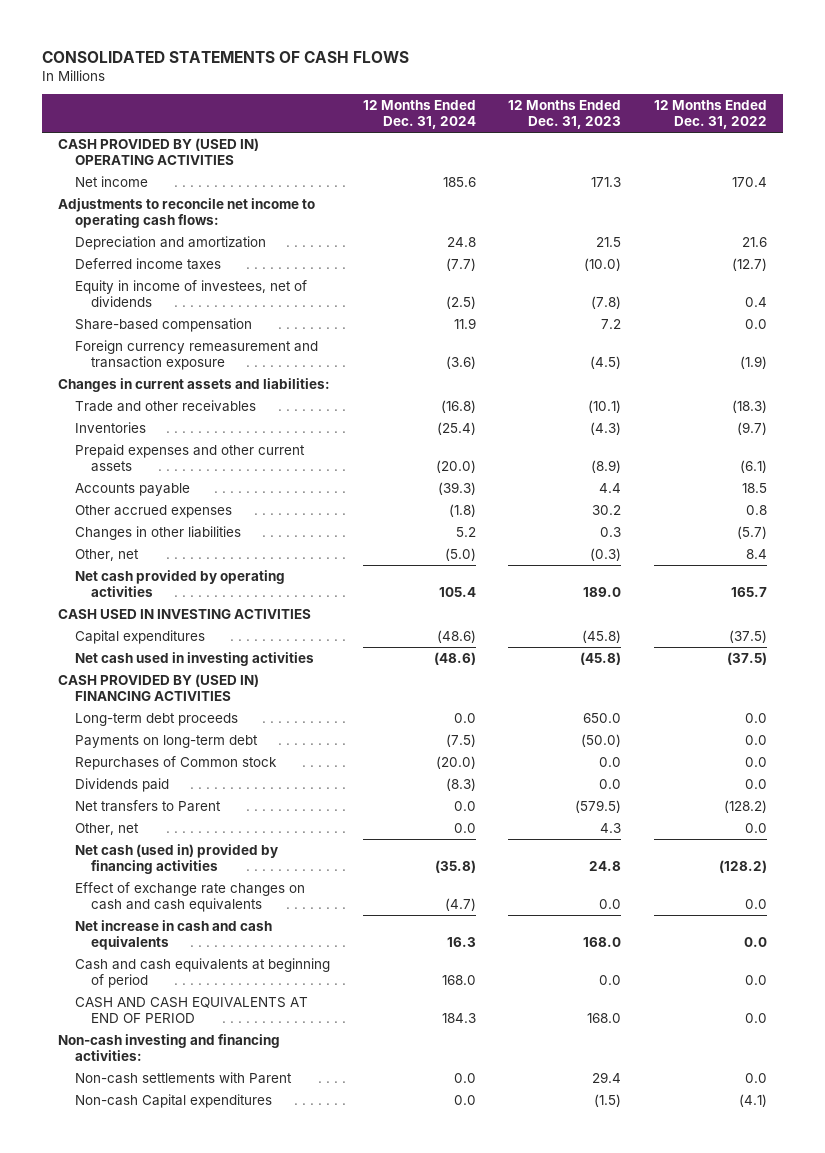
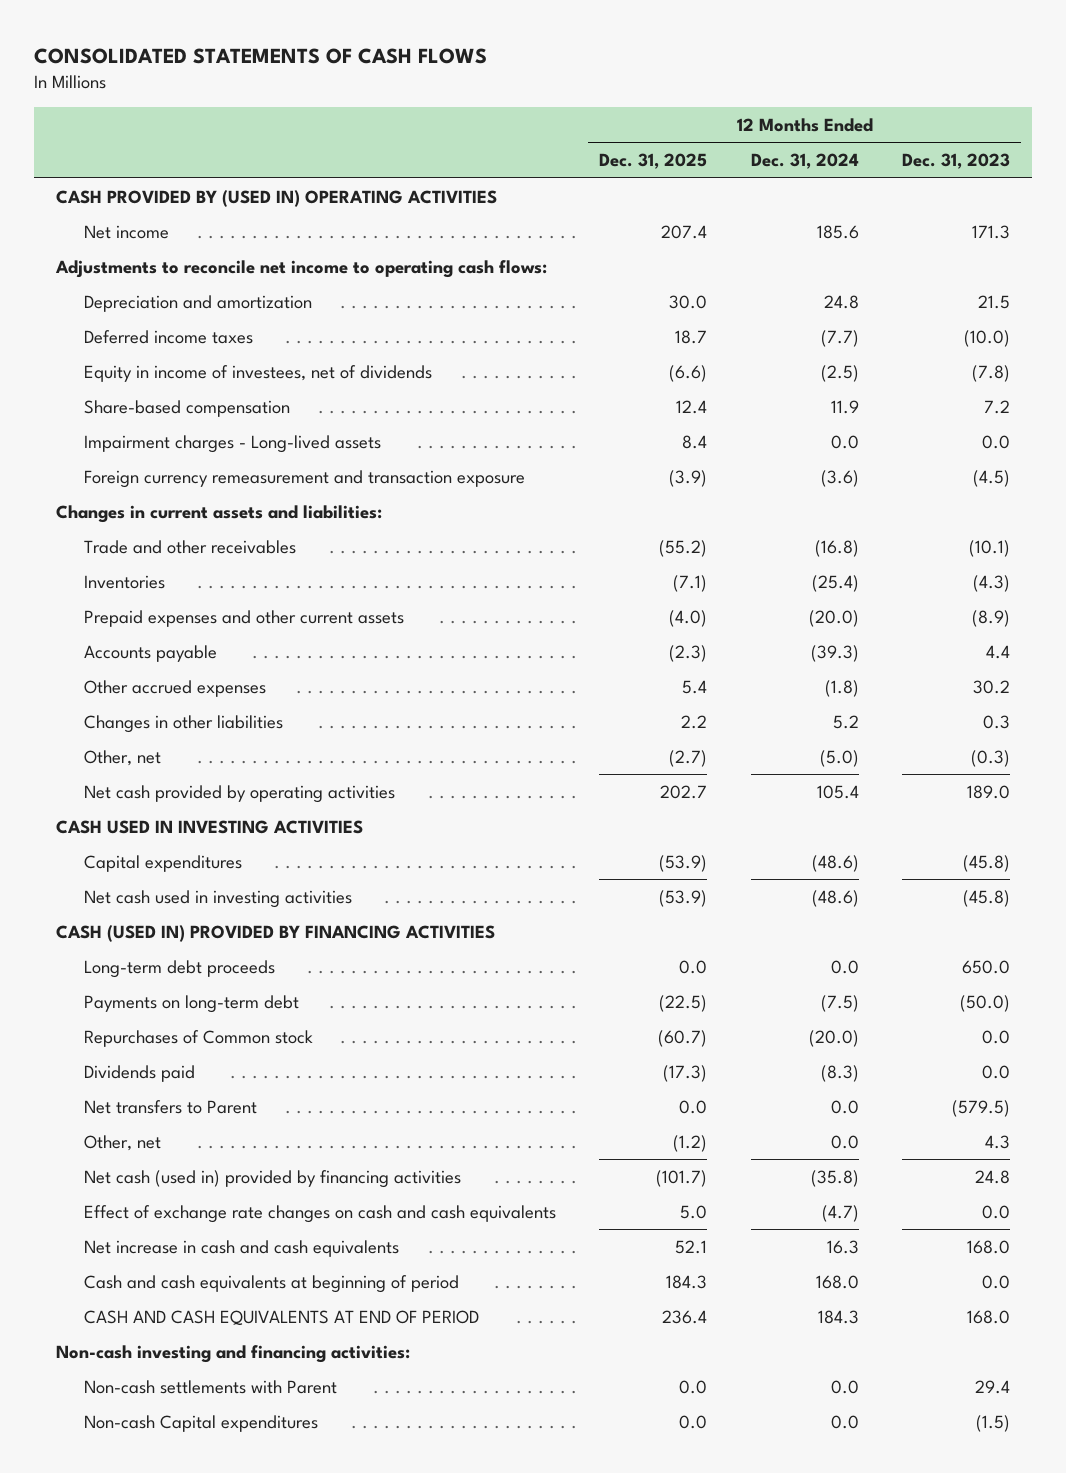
- | 12 Months Ended Dec. 31, 2024 | 12 Months Ended Dec. 31, 2023 | 12 Months Ended Dec. 31, 2022
+ | 12 Months Ended Dec. 31, 2025 | 12 Months Ended Dec. 31, 2024 | 12 Months Ended Dec. 31, 2023
+ Impairment charges - Long-lived assets | 8.4 | 0.0 | 0.0
- CASH PROVIDED BY (USED IN) FINANCING ACTIVITIES
+ CASH (USED IN) PROVIDED BY FINANCING ACTIVITIES

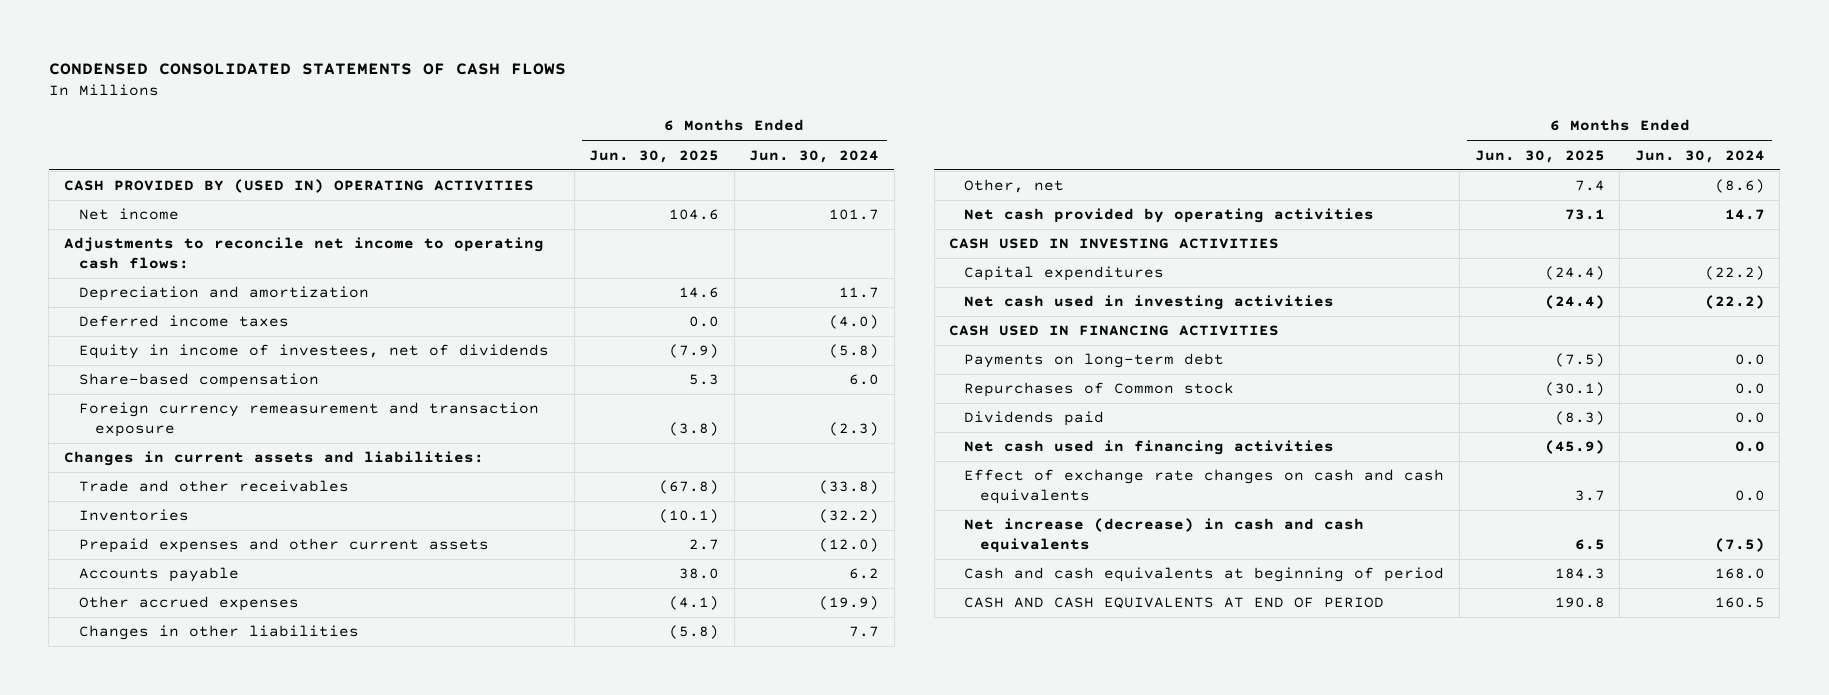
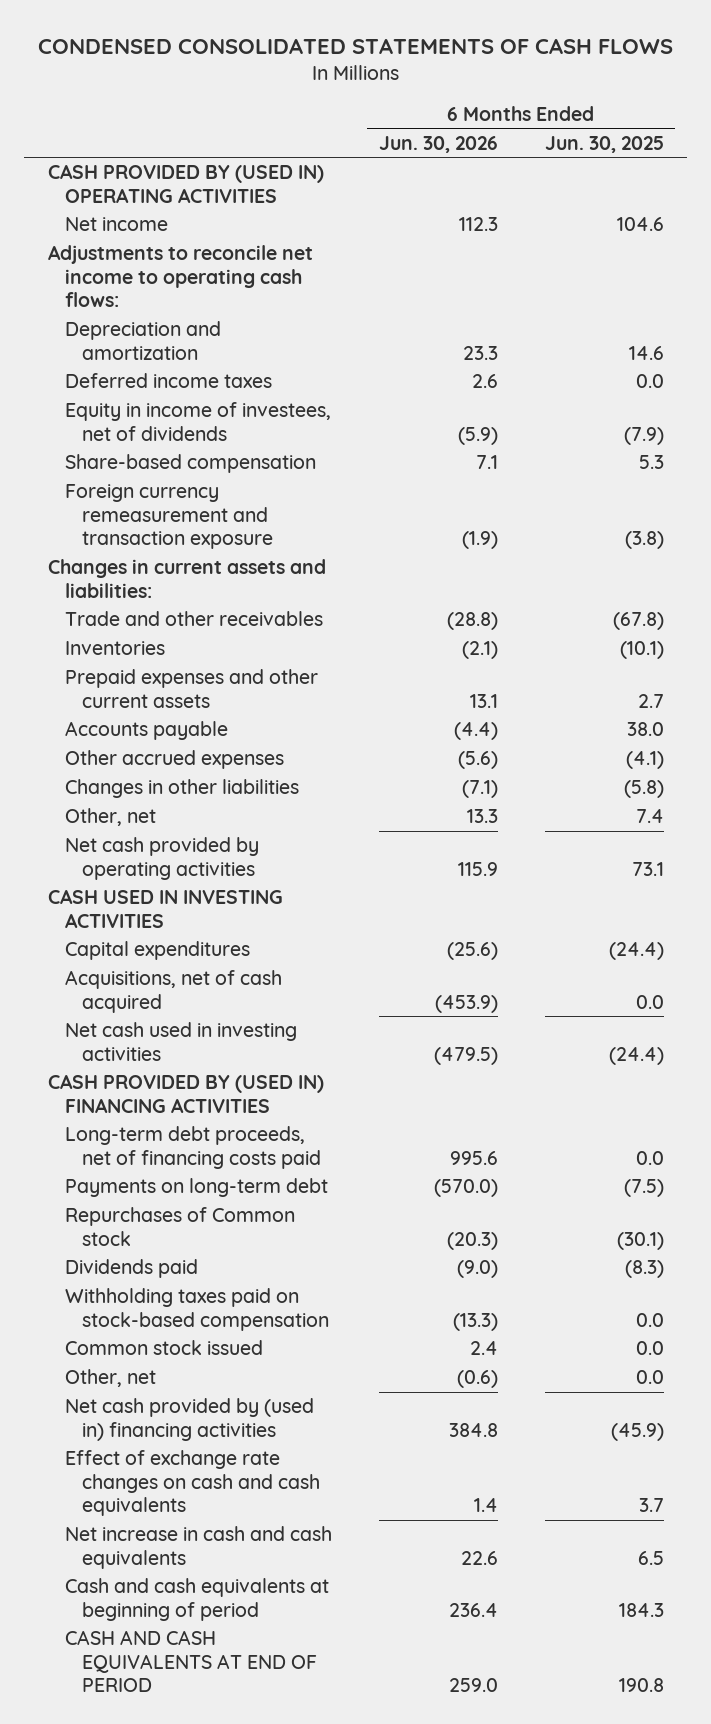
- | 6 Months Ended Jun. 30, 2025 | 6 Months Ended Jun. 30, 2024
+ | 6 Months Ended Jun. 30, 2026 | 6 Months Ended Jun. 30, 2025
+ Acquisitions, net of cash acquired | (453.9) | 0.0
- CASH USED IN FINANCING ACTIVITIES
+ CASH PROVIDED BY (USED IN) FINANCING ACTIVITIES
+ Long-term debt proceeds, net of financing costs paid | 995.6 | 0.0
- Net cash used in financing activities | (45.9) | 0.0
+ Withholding taxes paid on stock-based compensation | (13.3) | 0.0
+ Common stock issued | 2.4 | 0.0
+ Other, net | (0.6) | 0.0
+ Net cash provided by (used in) financing activities | 384.8 | (45.9)
- Net increase (decrease) in cash and cash equivalents | 6.5 | (7.5)
+ Net increase in cash and cash equivalents | 22.6 | 6.5

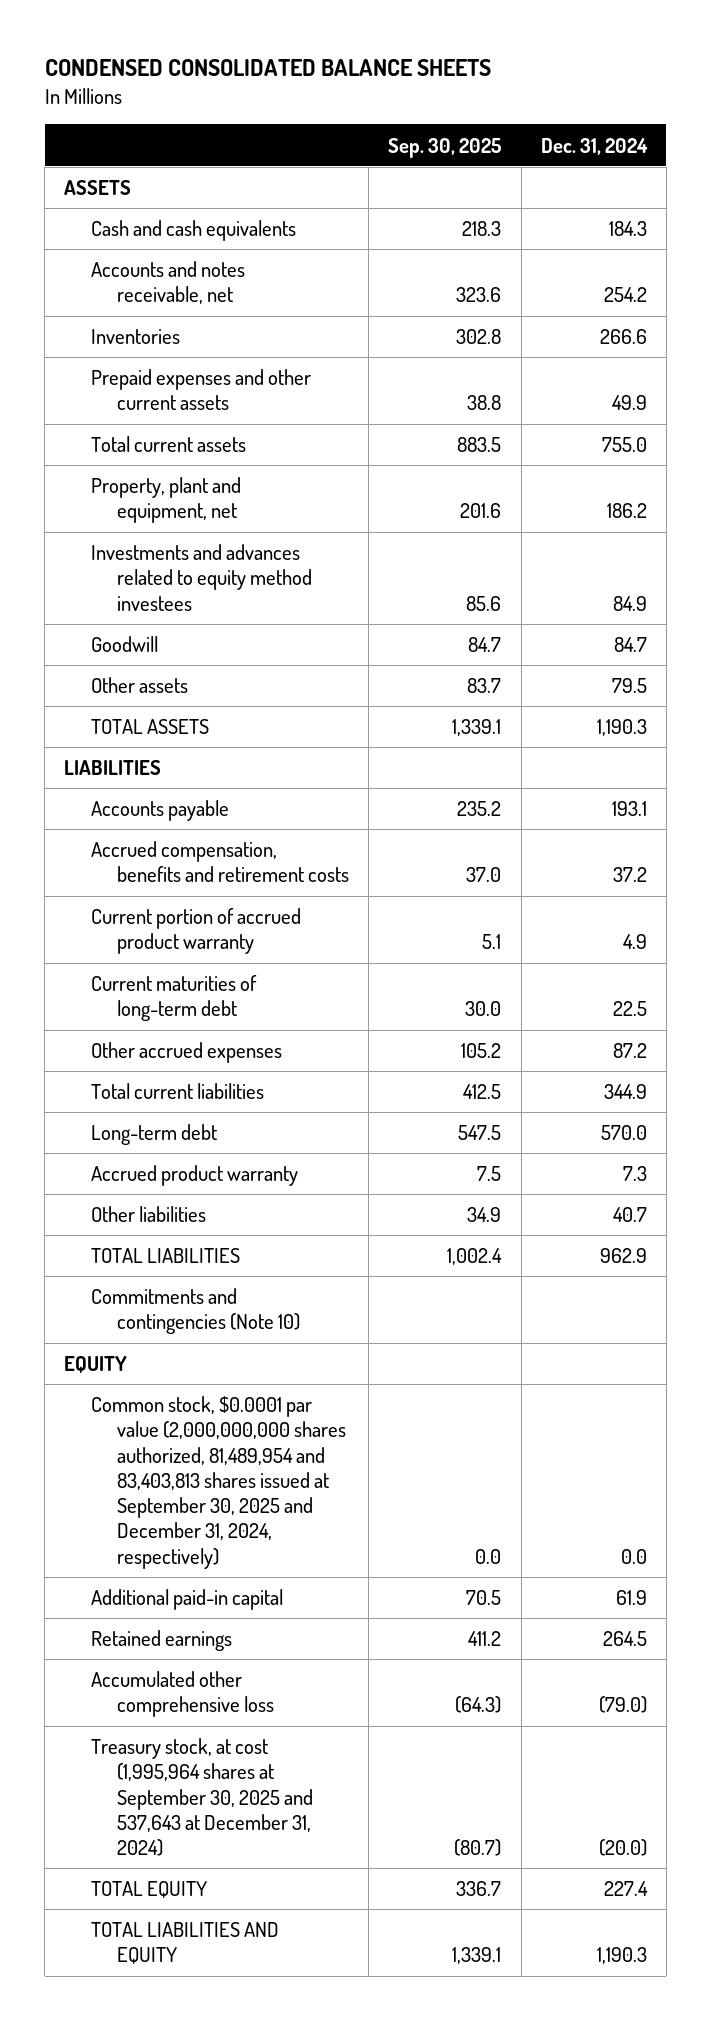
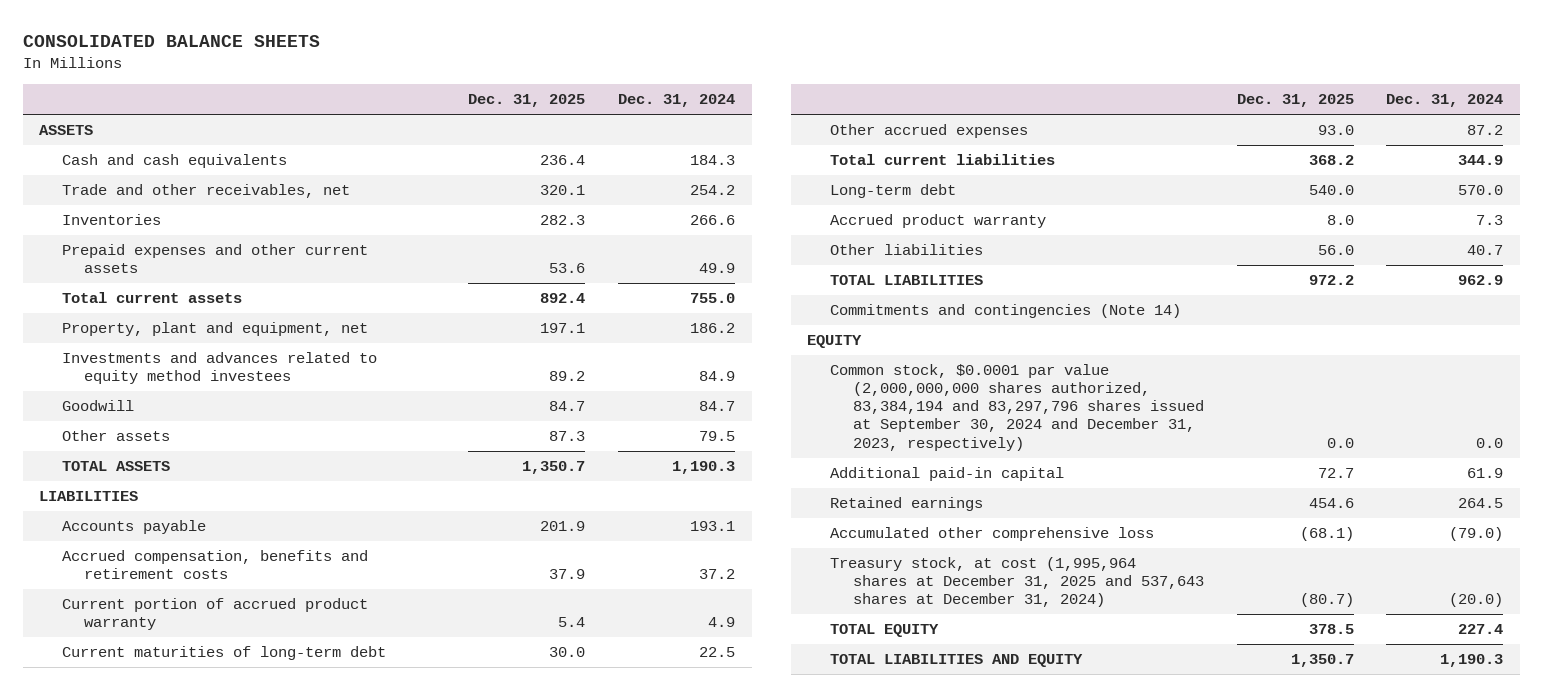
- CONDENSED CONSOLIDATED BALANCE SHEETS
+ CONSOLIDATED BALANCE SHEETS
- | Sep. 30, 2025 | Dec. 31, 2024
+ | Dec. 31, 2025 | Dec. 31, 2024
- Accounts and notes receivable, net | 323.6 | 254.2
+ Trade and other receivables, net | 320.1 | 254.2
- Commitments and contingencies (Note 10)
+ Commitments and contingencies (Note 14)
- Common stock, $0.0001 par value (2,000,000,000 shares authorized, 81,489,954 and 83,403,813 shares issued at September 30, 2025 and December 31, 2024, respectively) | 0.0 | 0.0
+ Common stock, $0.0001 par value (2,000,000,000 shares authorized, 83,384,194 and 83,297,796 shares issued at September 30, 2024 and December 31, 2023, respectively) | 0.0 | 0.0
- Treasury stock, at cost (1,995,964 shares at September 30, 2025 and 537,643 at December 31, 2024) | (80.7) | (20.0)
+ Treasury stock, at cost (1,995,964 shares at December 31, 2025 and 537,643 shares at December 31, 2024) | (80.7) | (20.0)

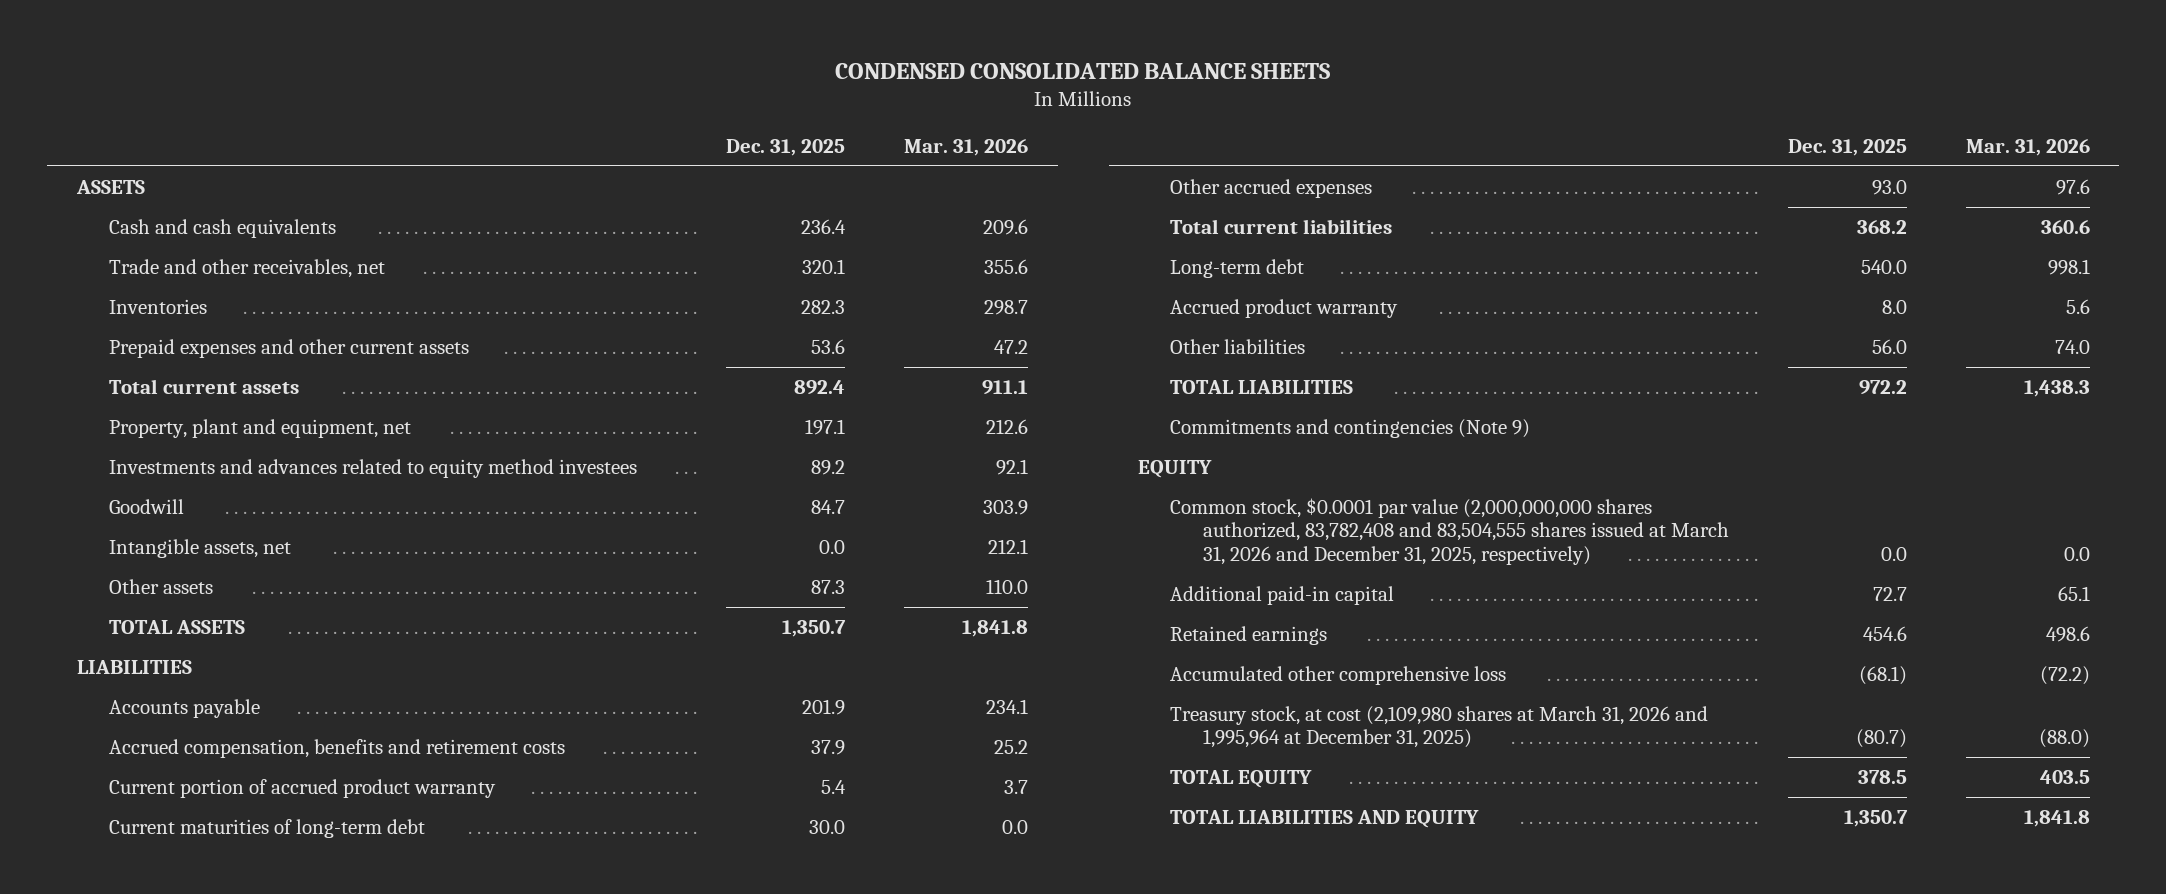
- CONSOLIDATED BALANCE SHEETS
+ CONDENSED CONSOLIDATED BALANCE SHEETS
- | Dec. 31, 2025 | Dec. 31, 2024
+ | Dec. 31, 2025 | Mar. 31, 2026
+ Intangible assets, net | 0.0 | 212.1
- Commitments and contingencies (Note 14)
+ Commitments and contingencies (Note 9)
- Common stock, $0.0001 par value (2,000,000,000 shares authorized, 83,384,194 and 83,297,796 shares issued at September 30, 2024 and December 31, 2023, respectively) | 0.0 | 0.0
+ Common stock, $0.0001 par value (2,000,000,000 shares authorized, 83,782,408 and 83,504,555 shares issued at March 31, 2026 and December 31, 2025, respectively) | 0.0 | 0.0
- Treasury stock, at cost (1,995,964 shares at December 31, 2025 and 537,643 shares at December 31, 2024) | (80.7) | (20.0)
+ Treasury stock, at cost (2,109,980 shares at March 31, 2026 and 1,995,964 at December 31, 2025) | (80.7) | (88.0)

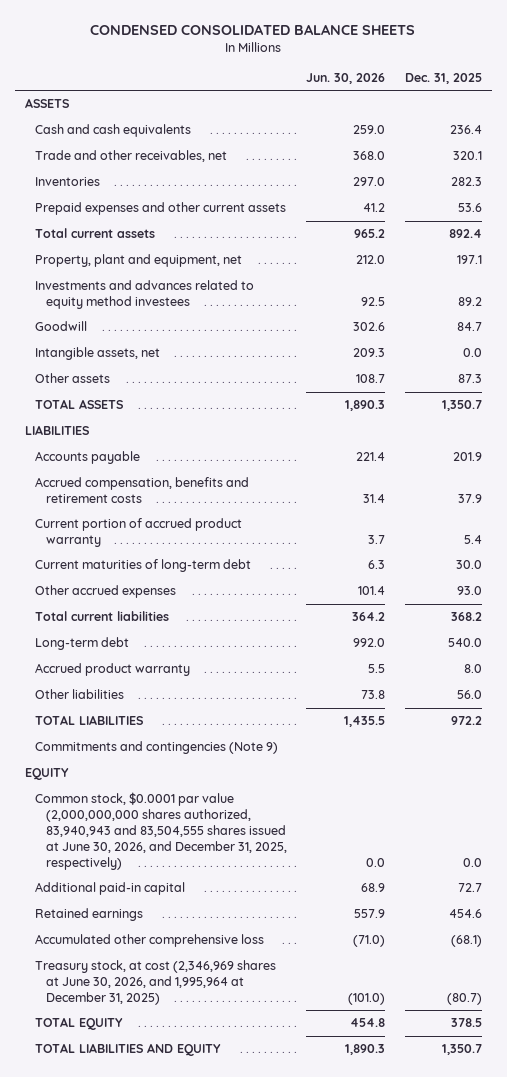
- | Dec. 31, 2025 | Mar. 31, 2026
+ | Jun. 30, 2026 | Dec. 31, 2025
- Common stock, $0.0001 par value (2,000,000,000 shares authorized, 83,782,408 and 83,504,555 shares issued at March 31, 2026 and December 31, 2025, respectively) | 0.0 | 0.0
+ Common stock, $0.0001 par value (2,000,000,000 shares authorized, 83,940,943 and 83,504,555 shares issued at June 30, 2026, and December 31, 2025, respectively) | 0.0 | 0.0
- Treasury stock, at cost (2,109,980 shares at March 31, 2026 and 1,995,964 at December 31, 2025) | (80.7) | (88.0)
+ Treasury stock, at cost (2,346,969 shares at June 30, 2026, and 1,995,964 at December 31, 2025) | (101.0) | (80.7)

